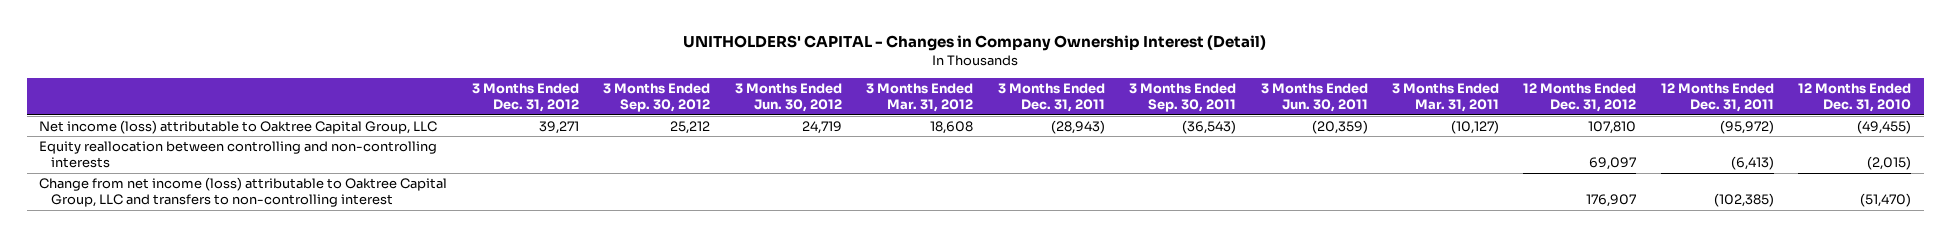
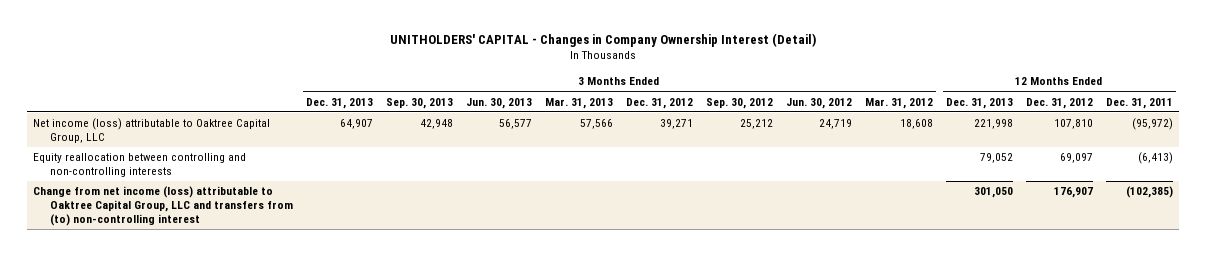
- | 3 Months Ended Dec. 31, 2012 | 3 Months Ended Sep. 30, 2012 | 3 Months Ended Jun. 30, 2012 | 3 Months Ended Mar. 31, 2012 | 3 Months Ended Dec. 31, 2011 | 3 Months Ended Sep. 30, 2011 | 3 Months Ended Jun. 30, 2011 | 3 Months Ended Mar. 31, 2011 | 12 Months Ended Dec. 31, 2012 | 12 Months Ended Dec. 31, 2011 | 12 Months Ended Dec. 31, 2010
+ | 3 Months Ended Dec. 31, 2013 | 3 Months Ended Sep. 30, 2013 | 3 Months Ended Jun. 30, 2013 | 3 Months Ended Mar. 31, 2013 | 3 Months Ended Dec. 31, 2012 | 3 Months Ended Sep. 30, 2012 | 3 Months Ended Jun. 30, 2012 | 3 Months Ended Mar. 31, 2012 | 12 Months Ended Dec. 31, 2013 | 12 Months Ended Dec. 31, 2012 | 12 Months Ended Dec. 31, 2011
- Change from net income (loss) attributable to Oaktree Capital Group, LLC and transfers to non-controlling interest | | | | | | | | | 176,907 | (102,385) | (51,470)
+ Change from net income (loss) attributable to Oaktree Capital Group, LLC and transfers from (to) non-controlling interest | | | | | | | | | 301,050 | 176,907 | (102,385)

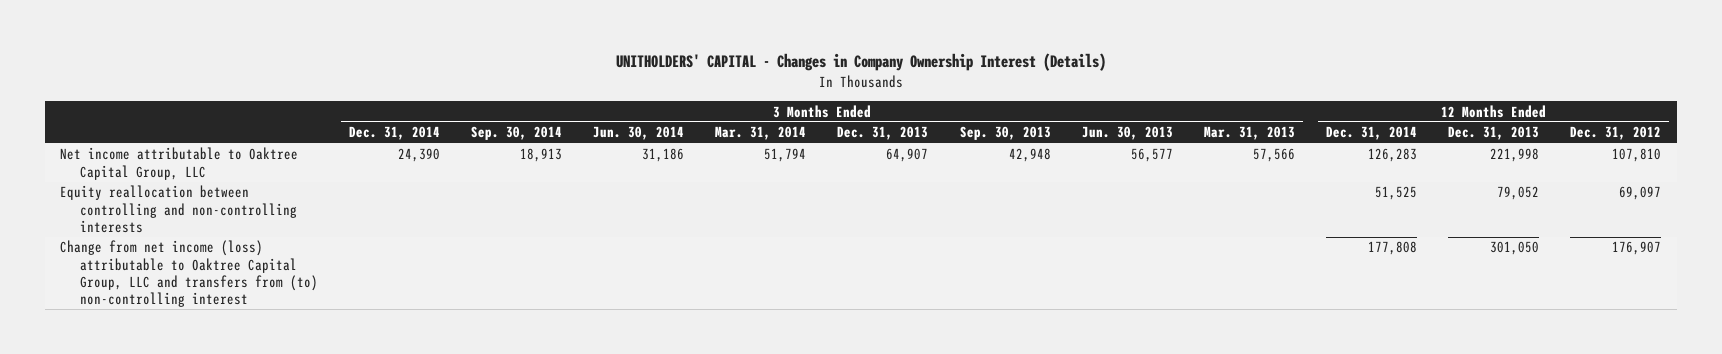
- UNITHOLDERS' CAPITAL - Changes in Company Ownership Interest (Detail)
+ UNITHOLDERS' CAPITAL - Changes in Company Ownership Interest (Details)
- | 3 Months Ended Dec. 31, 2013 | 3 Months Ended Sep. 30, 2013 | 3 Months Ended Jun. 30, 2013 | 3 Months Ended Mar. 31, 2013 | 3 Months Ended Dec. 31, 2012 | 3 Months Ended Sep. 30, 2012 | 3 Months Ended Jun. 30, 2012 | 3 Months Ended Mar. 31, 2012 | 12 Months Ended Dec. 31, 2013 | 12 Months Ended Dec. 31, 2012 | 12 Months Ended Dec. 31, 2011
+ | 3 Months Ended Dec. 31, 2014 | 3 Months Ended Sep. 30, 2014 | 3 Months Ended Jun. 30, 2014 | 3 Months Ended Mar. 31, 2014 | 3 Months Ended Dec. 31, 2013 | 3 Months Ended Sep. 30, 2013 | 3 Months Ended Jun. 30, 2013 | 3 Months Ended Mar. 31, 2013 | 12 Months Ended Dec. 31, 2014 | 12 Months Ended Dec. 31, 2013 | 12 Months Ended Dec. 31, 2012
- Net income (loss) attributable to Oaktree Capital Group, LLC | 64,907 | 42,948 | 56,577 | 57,566 | 39,271 | 25,212 | 24,719 | 18,608 | 221,998 | 107,810 | (95,972)
+ Net income attributable to Oaktree Capital Group, LLC | 24,390 | 18,913 | 31,186 | 51,794 | 64,907 | 42,948 | 56,577 | 57,566 | 126,283 | 221,998 | 107,810

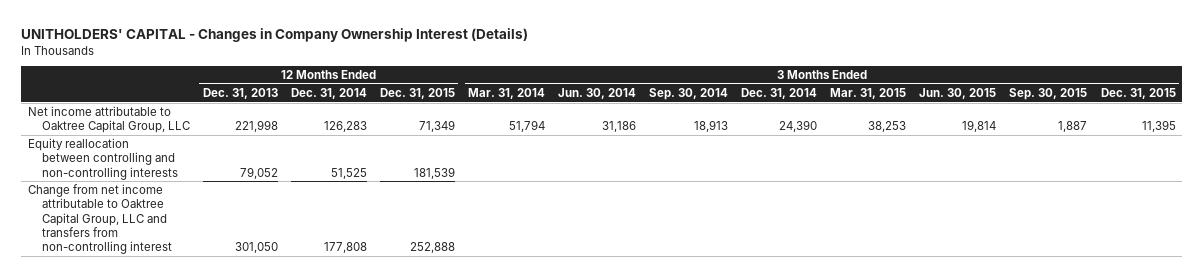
- | 3 Months Ended Dec. 31, 2014 | 3 Months Ended Sep. 30, 2014 | 3 Months Ended Jun. 30, 2014 | 3 Months Ended Mar. 31, 2014 | 3 Months Ended Dec. 31, 2013 | 3 Months Ended Sep. 30, 2013 | 3 Months Ended Jun. 30, 2013 | 3 Months Ended Mar. 31, 2013 | 12 Months Ended Dec. 31, 2014 | 12 Months Ended Dec. 31, 2013 | 12 Months Ended Dec. 31, 2012
+ | 12 Months Ended Dec. 31, 2013 | 12 Months Ended Dec. 31, 2014 | 12 Months Ended Dec. 31, 2015 | 3 Months Ended Mar. 31, 2014 | 3 Months Ended Jun. 30, 2014 | 3 Months Ended Sep. 30, 2014 | 3 Months Ended Dec. 31, 2014 | 3 Months Ended Mar. 31, 2015 | 3 Months Ended Jun. 30, 2015 | 3 Months Ended Sep. 30, 2015 | 3 Months Ended Dec. 31, 2015
- Change from net income (loss) attributable to Oaktree Capital Group, LLC and transfers from (to) non-controlling interest | | | | | | | | | 177,808 | 301,050 | 176,907
+ Change from net income attributable to Oaktree Capital Group, LLC and transfers from non-controlling interest | 301,050 | 177,808 | 252,888 | | | | | | | |

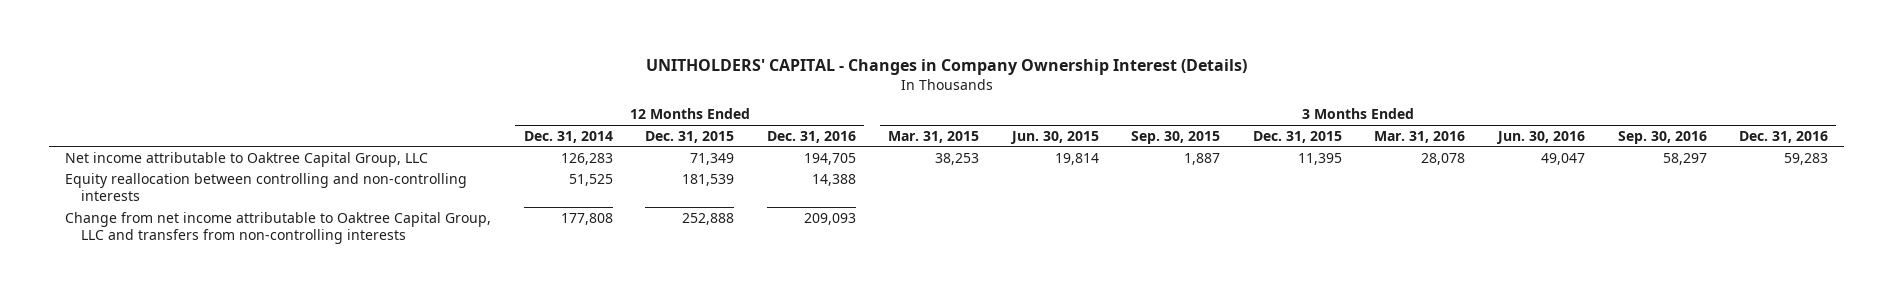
- | 12 Months Ended Dec. 31, 2013 | 12 Months Ended Dec. 31, 2014 | 12 Months Ended Dec. 31, 2015 | 3 Months Ended Mar. 31, 2014 | 3 Months Ended Jun. 30, 2014 | 3 Months Ended Sep. 30, 2014 | 3 Months Ended Dec. 31, 2014 | 3 Months Ended Mar. 31, 2015 | 3 Months Ended Jun. 30, 2015 | 3 Months Ended Sep. 30, 2015 | 3 Months Ended Dec. 31, 2015
+ | 12 Months Ended Dec. 31, 2014 | 12 Months Ended Dec. 31, 2015 | 12 Months Ended Dec. 31, 2016 | 3 Months Ended Mar. 31, 2015 | 3 Months Ended Jun. 30, 2015 | 3 Months Ended Sep. 30, 2015 | 3 Months Ended Dec. 31, 2015 | 3 Months Ended Mar. 31, 2016 | 3 Months Ended Jun. 30, 2016 | 3 Months Ended Sep. 30, 2016 | 3 Months Ended Dec. 31, 2016
- Change from net income attributable to Oaktree Capital Group, LLC and transfers from non-controlling interest | 301,050 | 177,808 | 252,888 | | | | | | | |
+ Change from net income attributable to Oaktree Capital Group, LLC and transfers from non-controlling interests | 177,808 | 252,888 | 209,093 | | | | | | | |

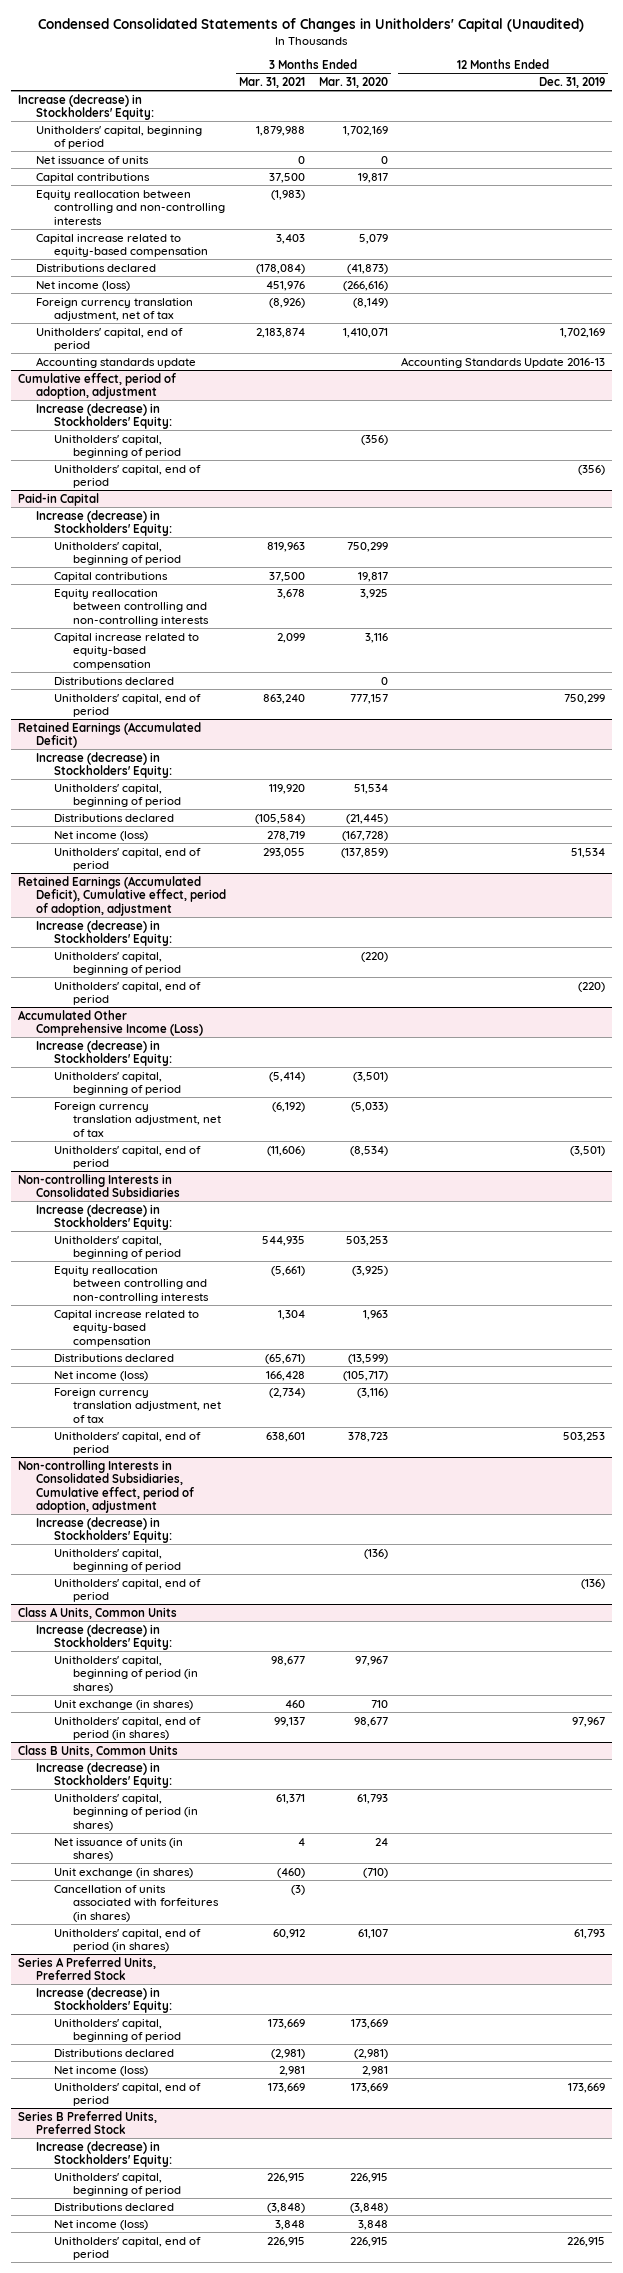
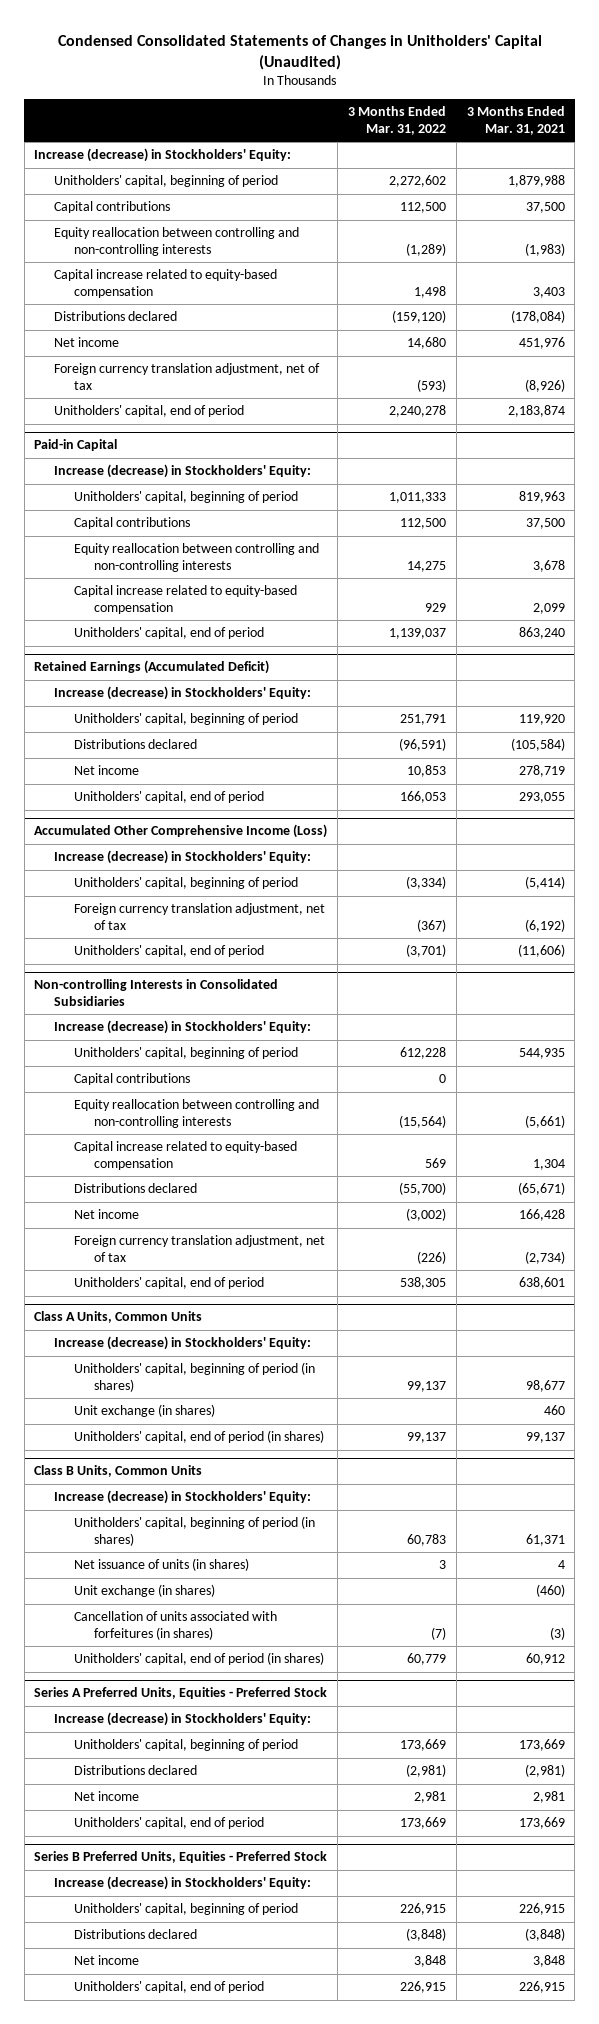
- | 3 Months Ended Mar. 31, 2021 | 3 Months Ended Mar. 31, 2020 | 12 Months Ended Dec. 31, 2019
+ | 3 Months Ended Mar. 31, 2022 | 3 Months Ended Mar. 31, 2021
- Net issuance of units | 0 | 0 |
- Net income (loss) | 451,976 | (266,616) |
+ Net income | 14,680 | 451,976
- Accounting standards update | | | Accounting Standards Update 2016-13
- Cumulative effect, period of adoption, adjustment
- Increase (decrease) in Stockholders' Equity:
- Unitholders' capital, beginning of period | | (356) |
- Unitholders' capital, end of period | | | (356)
@ Paid-in Capital
- Distributions declared | | 0 |
@ Retained Earnings (Accumulated Deficit)
- Net income (loss) | 278,719 | (167,728) |
+ Net income | 10,853 | 278,719
- Retained Earnings (Accumulated Deficit), Cumulative effect, period of adoption, adjustment
- Increase (decrease) in Stockholders' Equity:
- Unitholders' capital, beginning of period | | (220) |
- Unitholders' capital, end of period | | | (220)
@ Non-controlling Interests in Consolidated Subsidiaries
+ Capital contributions | 0 |
- Net income (loss) | 166,428 | (105,717) |
+ Net income | (3,002) | 166,428
- Non-controlling Interests in Consolidated Subsidiaries, Cumulative effect, period of adoption, adjustment
- Increase (decrease) in Stockholders' Equity:
- Unitholders' capital, beginning of period | | (136) |
- Unitholders' capital, end of period | | | (136)
- Series A Preferred Units, Preferred Stock
+ Series A Preferred Units, Equities - Preferred Stock
- Net income (loss) | 2,981 | 2,981 |
+ Net income | 2,981 | 2,981
- Series B Preferred Units, Preferred Stock
+ Series B Preferred Units, Equities - Preferred Stock
- Net income (loss) | 3,848 | 3,848 |
+ Net income | 3,848 | 3,848

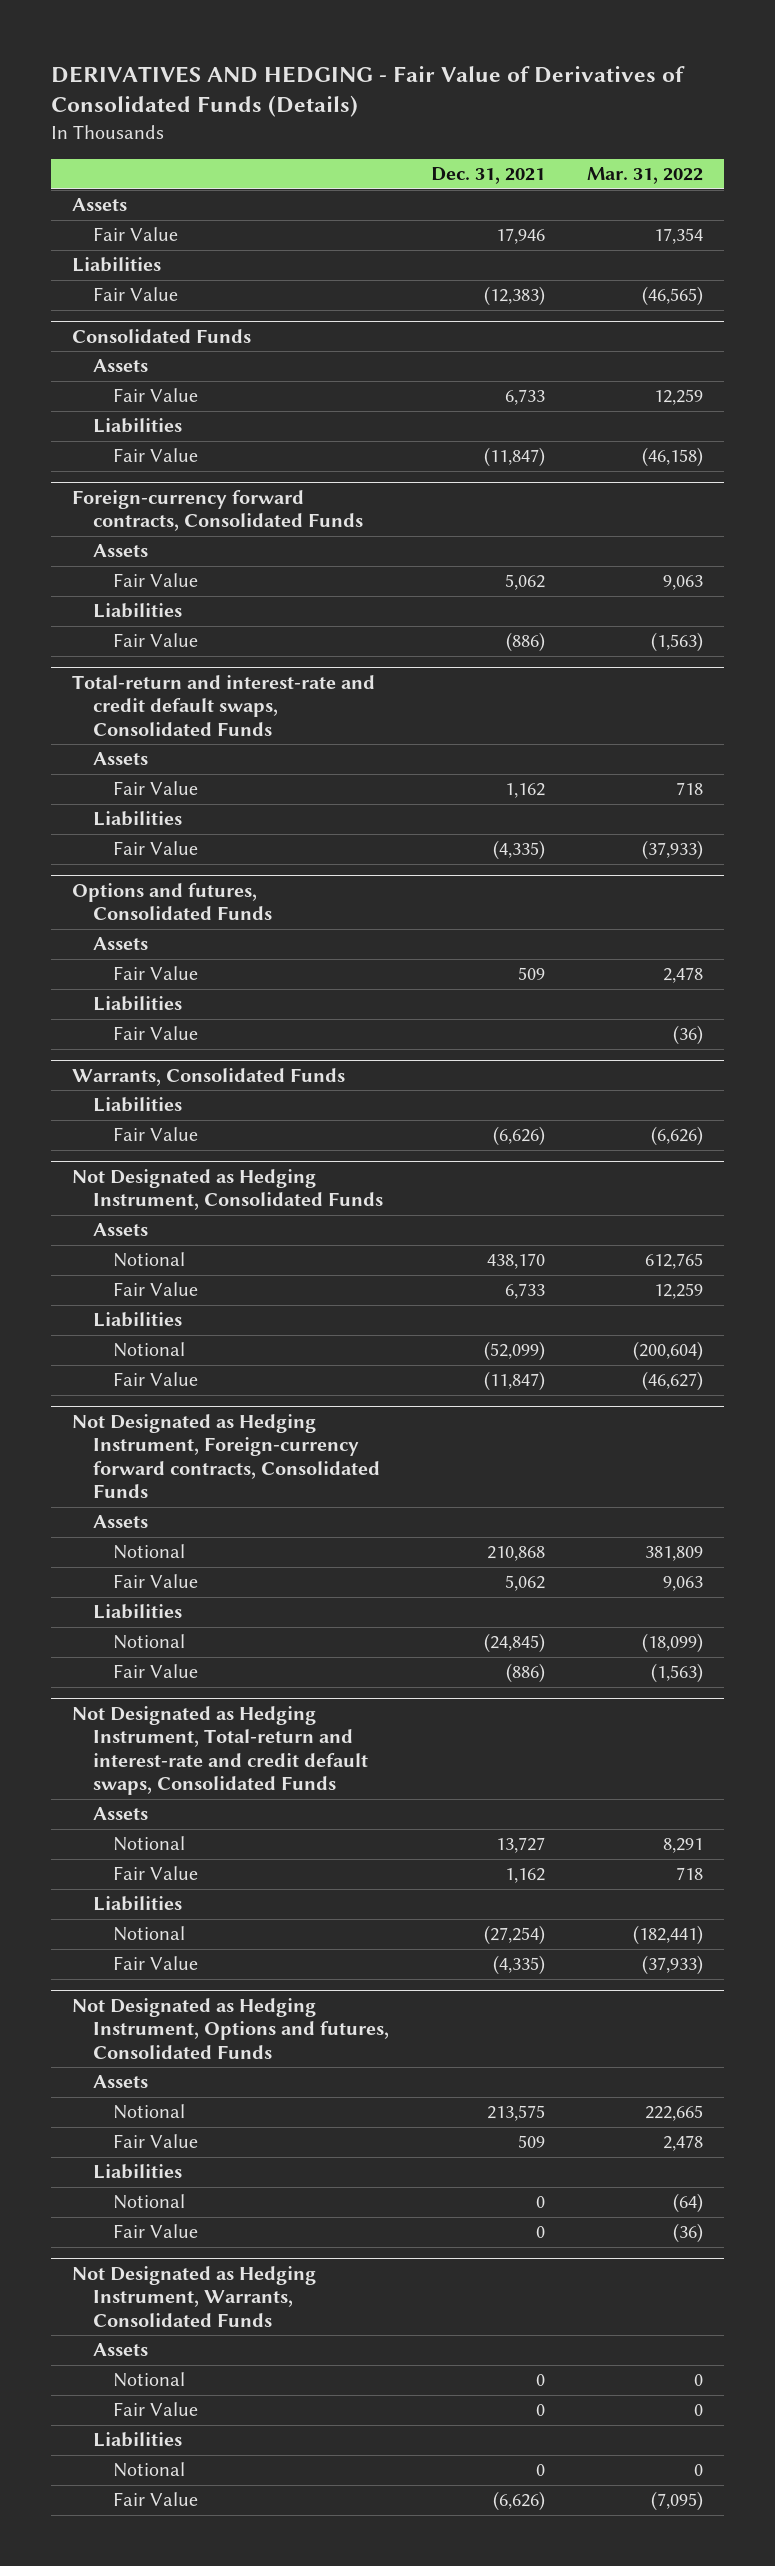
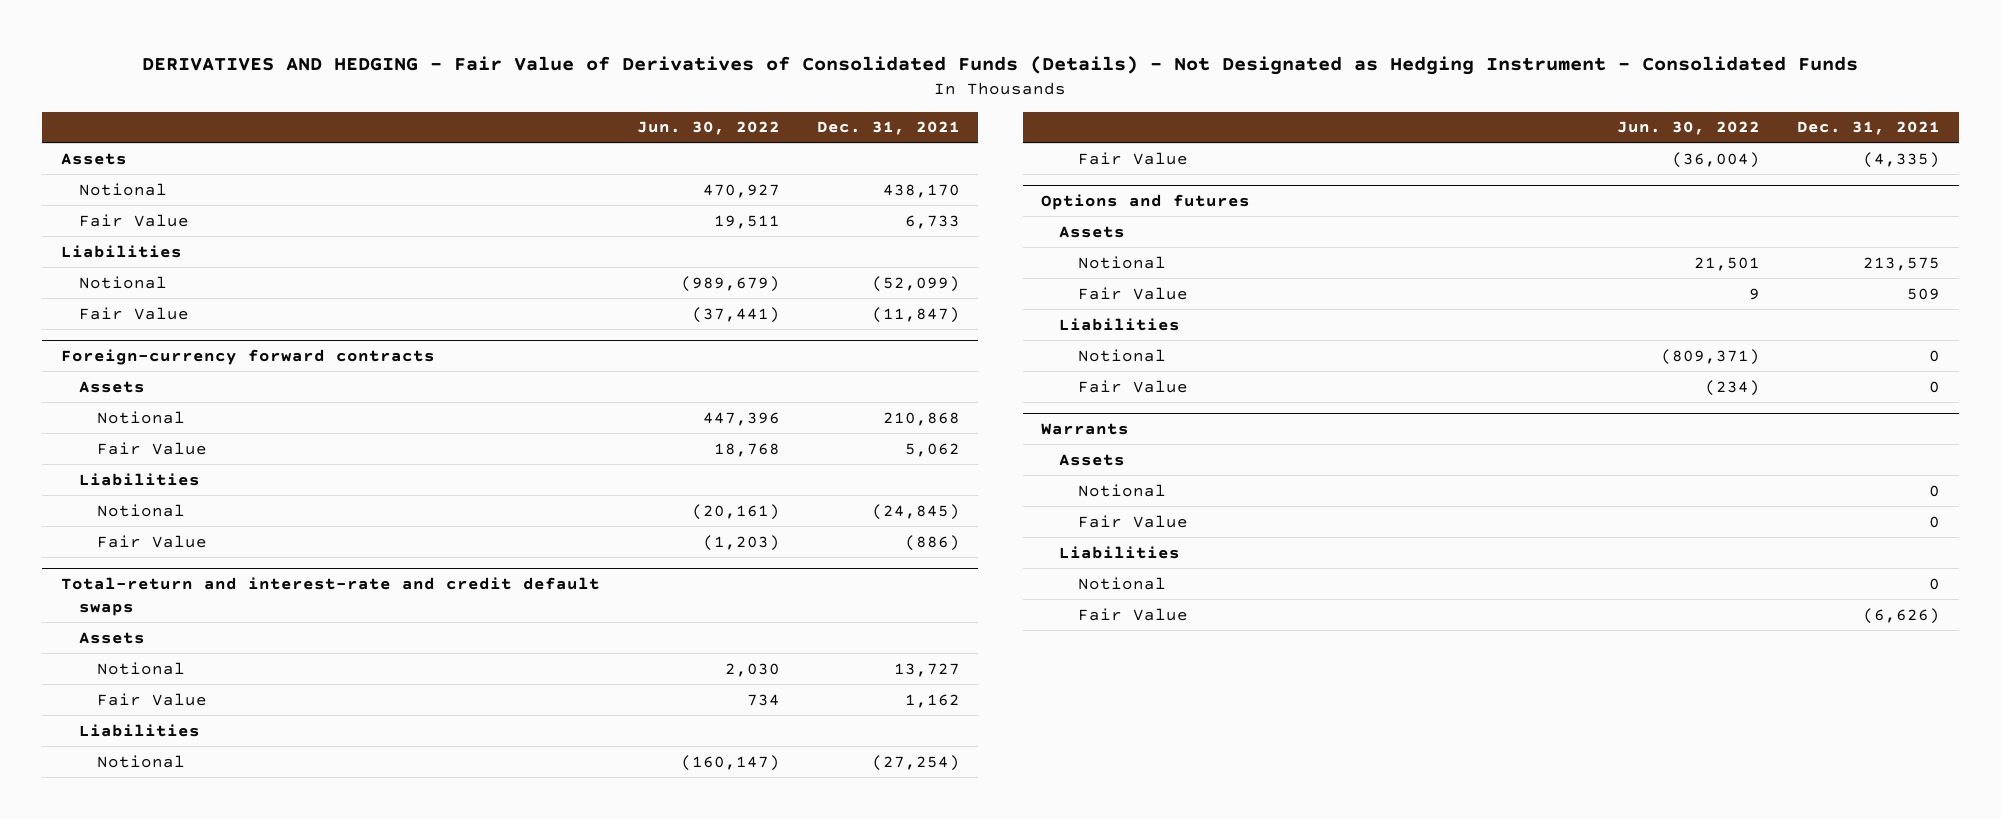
- DERIVATIVES AND HEDGING - Fair Value of Derivatives of Consolidated Funds (Details)
+ DERIVATIVES AND HEDGING - Fair Value of Derivatives of Consolidated Funds (Details) - Not Designated as Hedging Instrument - Consolidated Funds
- | Dec. 31, 2021 | Mar. 31, 2022
+ | Jun. 30, 2022 | Dec. 31, 2021
- Fair Value | 17,946 | 17,354
- Liabilities
- Fair Value | (12,383) | (46,565)
- Consolidated Funds
- Assets
- Fair Value | 6,733 | 12,259
- Liabilities
- Fair Value | (11,847) | (46,158)
- Foreign-currency forward contracts, Consolidated Funds
- Assets
- Fair Value | 5,062 | 9,063
- Liabilities
- Fair Value | (886) | (1,563)
- Total-return and interest-rate and credit default swaps, Consolidated Funds
- Assets
- Fair Value | 1,162 | 718
- Liabilities
- Fair Value | (4,335) | (37,933)
- Options and futures, Consolidated Funds
- Assets
- Fair Value | 509 | 2,478
- Liabilities
- Fair Value | | (36)
- Warrants, Consolidated Funds
- Liabilities
- Fair Value | (6,626) | (6,626)
- Not Designated as Hedging Instrument, Consolidated Funds
- Assets
- Not Designated as Hedging Instrument, Foreign-currency forward contracts, Consolidated Funds
+ Foreign-currency forward contracts
- Not Designated as Hedging Instrument, Total-return and interest-rate and credit default swaps, Consolidated Funds
+ Total-return and interest-rate and credit default swaps
- Not Designated as Hedging Instrument, Options and futures, Consolidated Funds
+ Options and futures
- Not Designated as Hedging Instrument, Warrants, Consolidated Funds
+ Warrants

